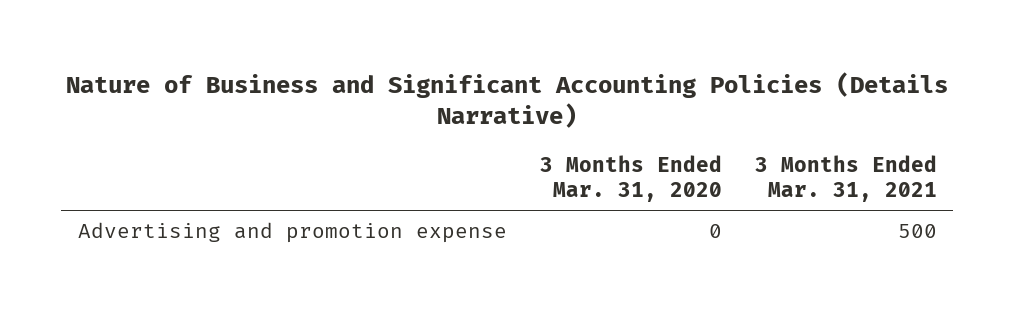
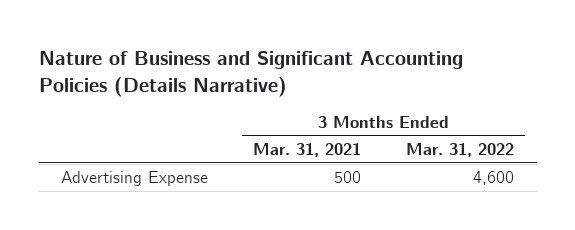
- | 3 Months Ended Mar. 31, 2020 | 3 Months Ended Mar. 31, 2021
+ | 3 Months Ended Mar. 31, 2021 | 3 Months Ended Mar. 31, 2022
- Advertising and promotion expense | 0 | 500
+ Advertising Expense | 500 | 4,600

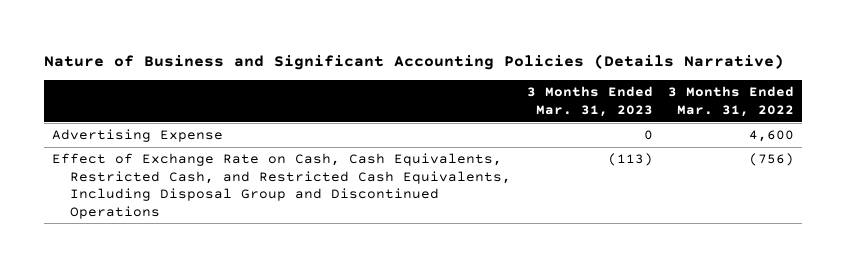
- | 3 Months Ended Mar. 31, 2021 | 3 Months Ended Mar. 31, 2022
+ | 3 Months Ended Mar. 31, 2023 | 3 Months Ended Mar. 31, 2022
+ Effect of Exchange Rate on Cash, Cash Equivalents, Restricted Cash, and Restricted Cash Equivalents, Including Disposal Group and Discontinued Operations | (113) | (756)

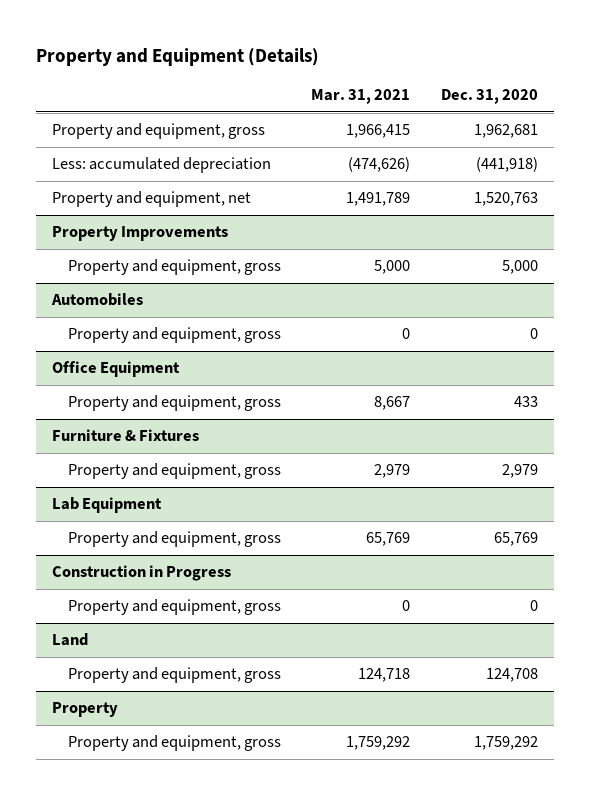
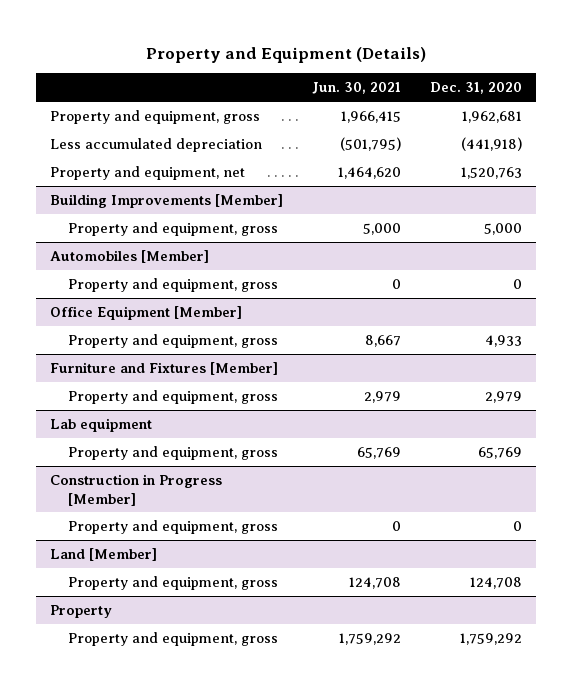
- | Mar. 31, 2021 | Dec. 31, 2020
+ | Jun. 30, 2021 | Dec. 31, 2020
- Less: accumulated depreciation | (474,626) | (441,918)
+ Less accumulated depreciation | (501,795) | (441,918)
- Property Improvements
+ Building Improvements [Member]
- Automobiles
+ Automobiles [Member]
- Office Equipment
- Property and equipment, gross | 8,667 | 433
- Furniture & Fixtures
+ Office Equipment [Member]
+ Property and equipment, gross | 8,667 | 4,933
+ Furniture and Fixtures [Member]
- Lab Equipment
+ Lab equipment
- Construction in Progress
+ Construction in Progress [Member]
- Land
+ Land [Member]

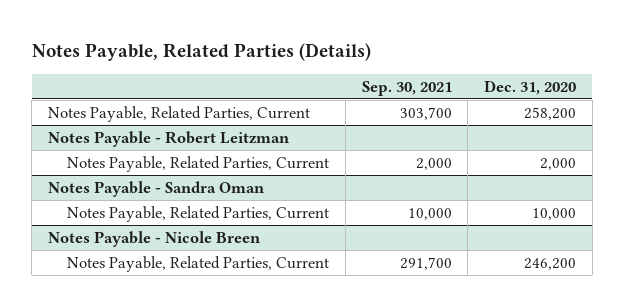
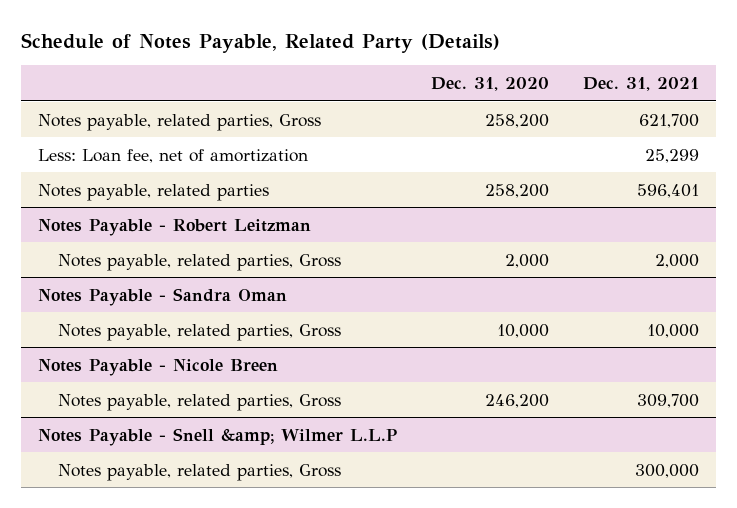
- Notes Payable, Related Parties (Details)
+ Schedule of Notes Payable, Related Party (Details)
- | Sep. 30, 2021 | Dec. 31, 2020
+ | Dec. 31, 2020 | Dec. 31, 2021
- Notes Payable, Related Parties, Current | 303,700 | 258,200
+ Notes payable, related parties, Gross | 258,200 | 621,700
+ Less: Loan fee, net of amortization | | 25,299
+ Notes payable, related parties | 258,200 | 596,401
@ Notes Payable - Robert Leitzman
- Notes Payable, Related Parties, Current | 2,000 | 2,000
+ Notes payable, related parties, Gross | 2,000 | 2,000
@ Notes Payable - Sandra Oman
- Notes Payable, Related Parties, Current | 10,000 | 10,000
+ Notes payable, related parties, Gross | 10,000 | 10,000
@ Notes Payable - Nicole Breen
- Notes Payable, Related Parties, Current | 291,700 | 246,200
+ Notes payable, related parties, Gross | 246,200 | 309,700
+ Notes Payable - Snell &amp; Wilmer L.L.P
+ Notes payable, related parties, Gross | | 300,000

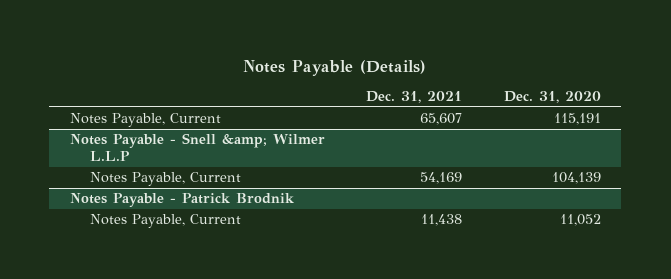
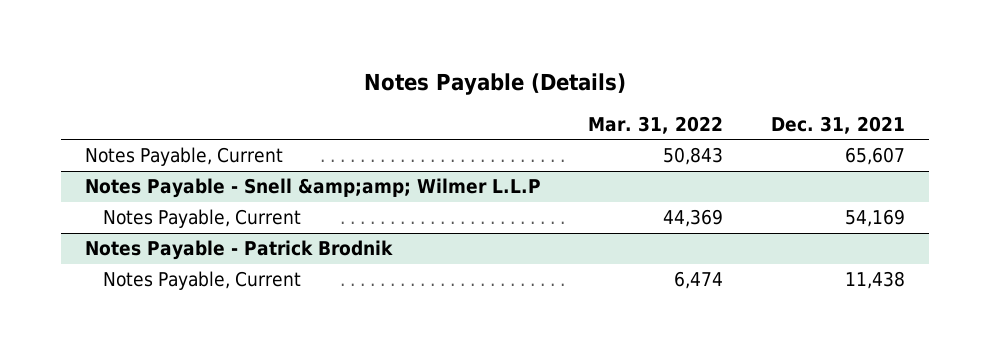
- | Dec. 31, 2021 | Dec. 31, 2020
+ | Mar. 31, 2022 | Dec. 31, 2021
- Notes Payable - Snell &amp; Wilmer L.L.P
+ Notes Payable - Snell &amp;amp; Wilmer L.L.P

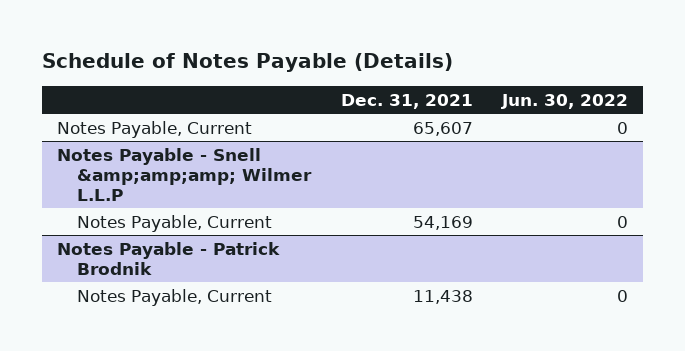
- Notes Payable (Details)
+ Schedule of Notes Payable (Details)
- | Mar. 31, 2022 | Dec. 31, 2021
+ | Dec. 31, 2021 | Jun. 30, 2022
- Notes Payable - Snell &amp;amp; Wilmer L.L.P
+ Notes Payable - Snell &amp;amp;amp; Wilmer L.L.P

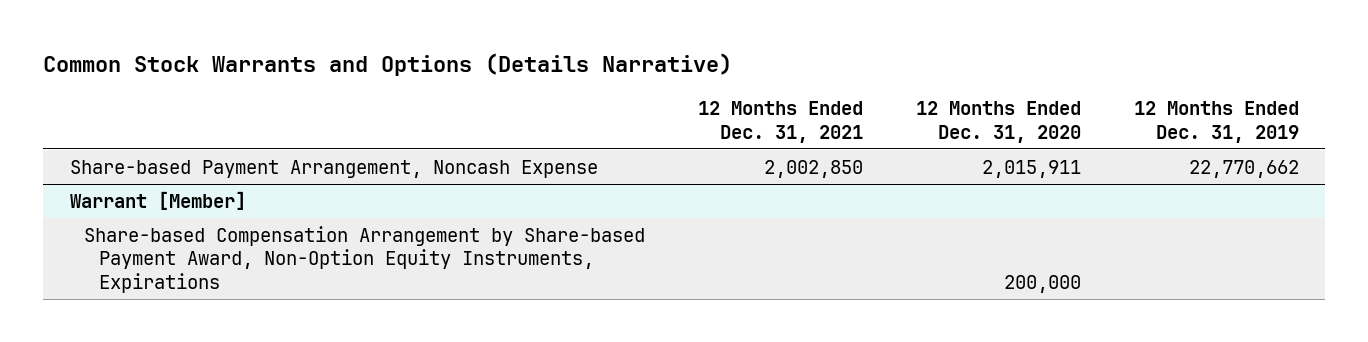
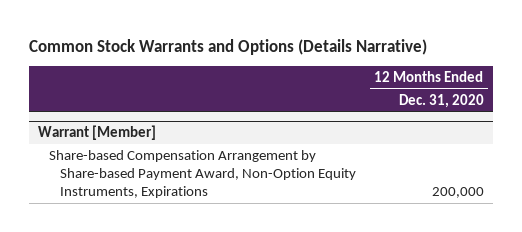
- | 12 Months Ended Dec. 31, 2021 | 12 Months Ended Dec. 31, 2020 | 12 Months Ended Dec. 31, 2019
+ | 12 Months Ended Dec. 31, 2020
- Share-based Payment Arrangement, Noncash Expense | 2,002,850 | 2,015,911 | 22,770,662

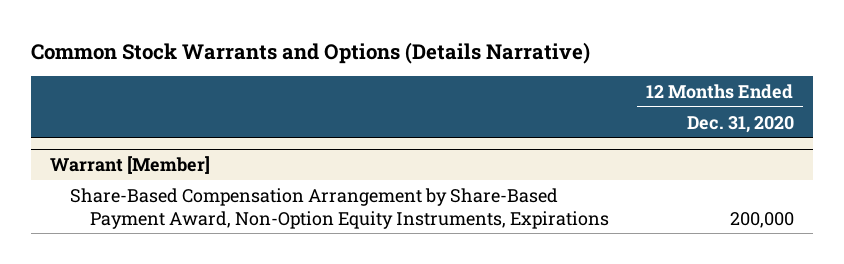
@ Warrant [Member]
- Share-based Compensation Arrangement by Share-based Payment Award, Non-Option Equity Instruments, Expirations | 200,000
+ Share-Based Compensation Arrangement by Share-Based Payment Award, Non-Option Equity Instruments, Expirations | 200,000

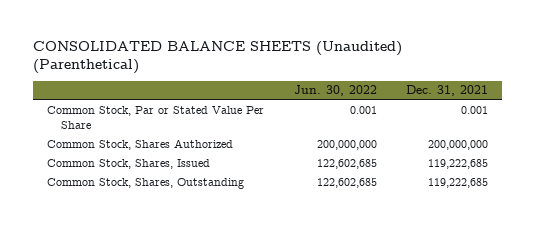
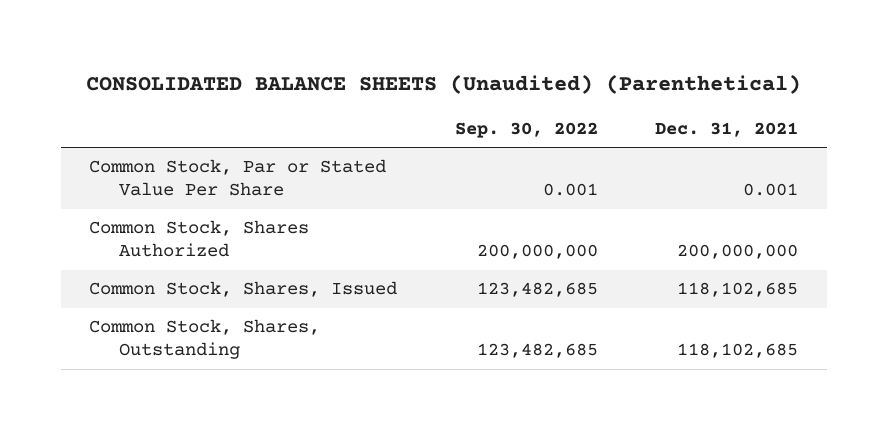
- | Jun. 30, 2022 | Dec. 31, 2021
+ | Sep. 30, 2022 | Dec. 31, 2021
- Common Stock, Shares, Issued | 122,602,685 | 119,222,685
- Common Stock, Shares, Outstanding | 122,602,685 | 119,222,685
+ Common Stock, Shares, Issued | 123,482,685 | 118,102,685
+ Common Stock, Shares, Outstanding | 123,482,685 | 118,102,685

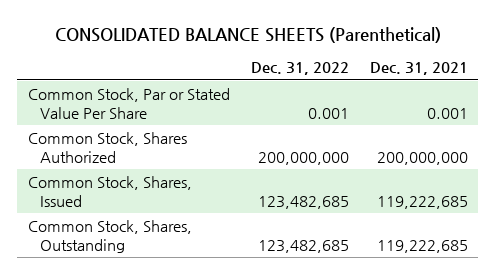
- CONSOLIDATED BALANCE SHEETS (Unaudited) (Parenthetical)
+ CONSOLIDATED BALANCE SHEETS (Parenthetical)
- | Sep. 30, 2022 | Dec. 31, 2021
+ | Dec. 31, 2022 | Dec. 31, 2021
- Common Stock, Shares, Issued | 123,482,685 | 118,102,685
- Common Stock, Shares, Outstanding | 123,482,685 | 118,102,685
+ Common Stock, Shares, Issued | 123,482,685 | 119,222,685
+ Common Stock, Shares, Outstanding | 123,482,685 | 119,222,685

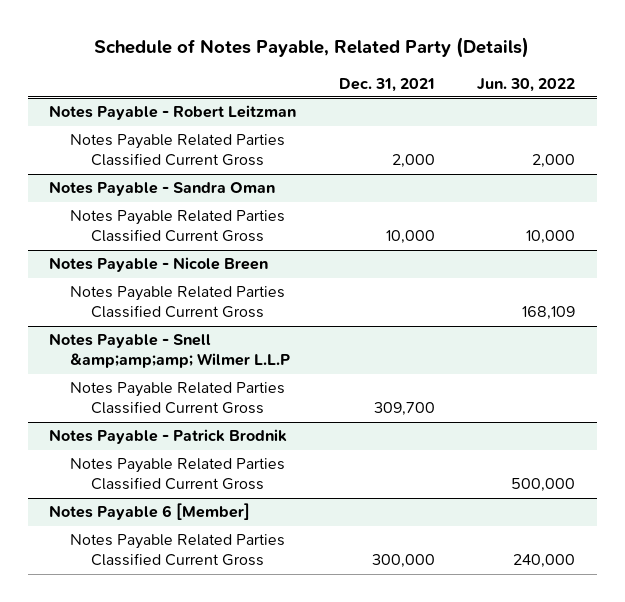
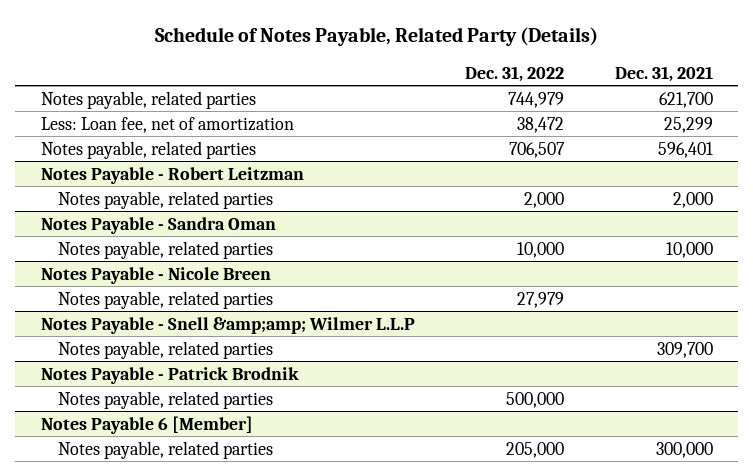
- | Dec. 31, 2021 | Jun. 30, 2022
+ | Dec. 31, 2022 | Dec. 31, 2021
+ Notes payable, related parties | 744,979 | 621,700
+ Less: Loan fee, net of amortization | 38,472 | 25,299
+ Notes payable, related parties | 706,507 | 596,401
@ Notes Payable - Robert Leitzman
- Notes Payable Related Parties Classified Current Gross | 2,000 | 2,000
+ Notes payable, related parties | 2,000 | 2,000
@ Notes Payable - Sandra Oman
- Notes Payable Related Parties Classified Current Gross | 10,000 | 10,000
+ Notes payable, related parties | 10,000 | 10,000
@ Notes Payable - Nicole Breen
- Notes Payable Related Parties Classified Current Gross | | 168,109
- Notes Payable - Snell &amp;amp;amp; Wilmer L.L.P
- Notes Payable Related Parties Classified Current Gross | 309,700 |
@ Notes Payable - Nicole Breen
+ Notes payable, related parties | 27,979 |
+ Notes Payable - Snell &amp;amp; Wilmer L.L.P
+ Notes payable, related parties | | 309,700
@ Notes Payable - Patrick Brodnik
- Notes Payable Related Parties Classified Current Gross | | 500,000
+ Notes payable, related parties | 500,000 |
@ Notes Payable 6 [Member]
- Notes Payable Related Parties Classified Current Gross | 300,000 | 240,000
+ Notes payable, related parties | 205,000 | 300,000

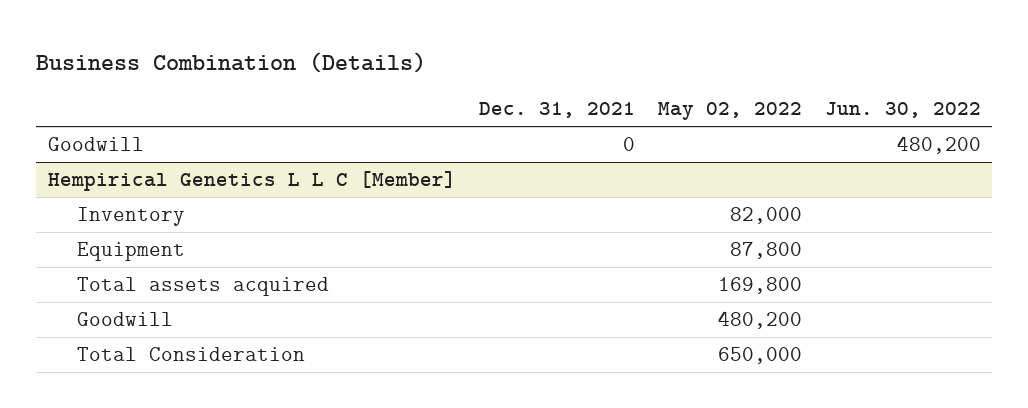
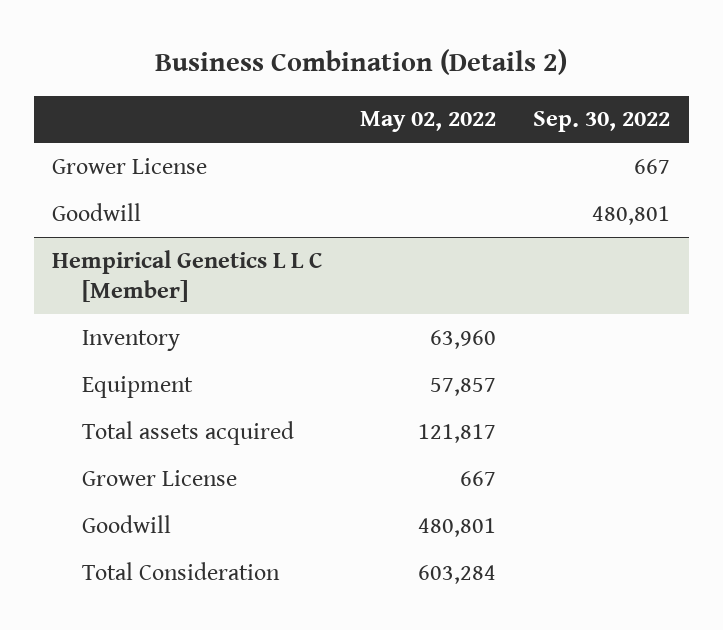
- Business Combination (Details)
+ Business Combination (Details 2)
- | Dec. 31, 2021 | May 02, 2022 | Jun. 30, 2022
+ | May 02, 2022 | Sep. 30, 2022
+ Grower License | | 667
@ Hempirical Genetics L L C [Member]
- Inventory | | 82,000 |
- Equipment | | 87,800 |
- Total assets acquired | | 169,800 |
- Goodwill | | 480,200 |
- Total Consideration | | 650,000 |
+ Inventory | 63,960 |
+ Equipment | 57,857 |
+ Total assets acquired | 121,817 |
+ Grower License | 667 |
+ Goodwill | 480,801 |
+ Total Consideration | 603,284 |

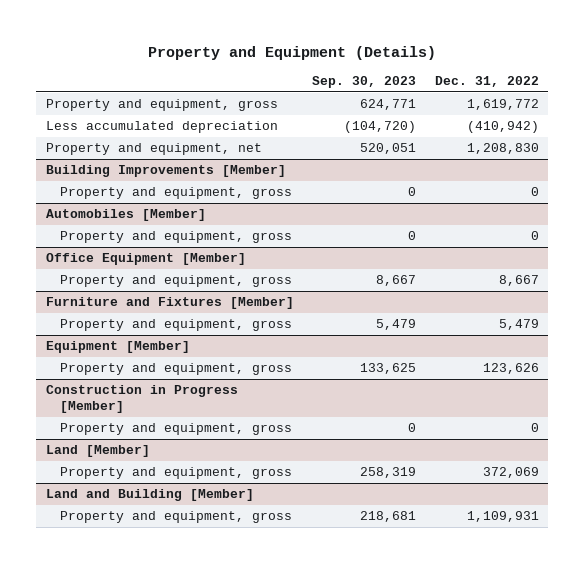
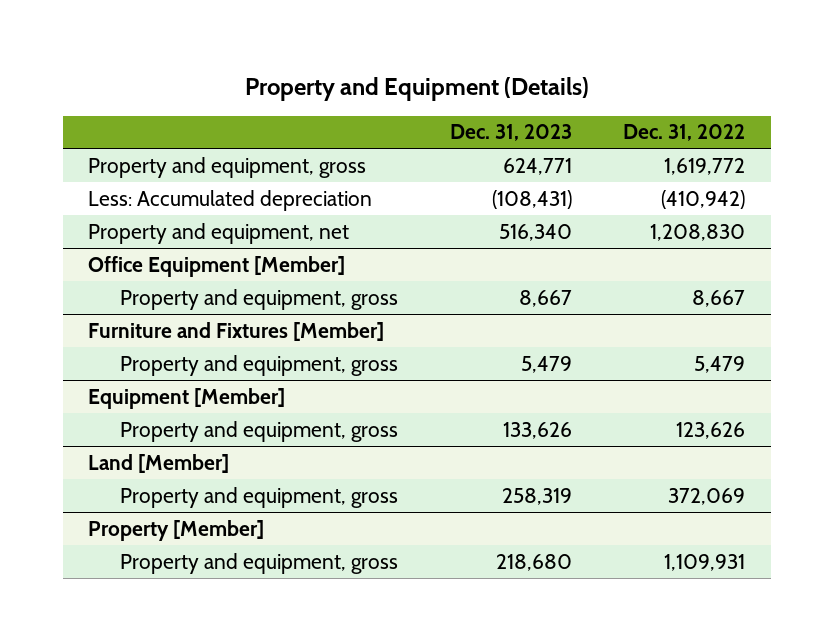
- | Sep. 30, 2023 | Dec. 31, 2022
+ | Dec. 31, 2023 | Dec. 31, 2022
- Less accumulated depreciation | (104,720) | (410,942)
+ Less: Accumulated depreciation | (108,431) | (410,942)
- Building Improvements [Member]
- Property and equipment, gross | 0 | 0
- Automobiles [Member]
- Property and equipment, gross | 0 | 0
- Construction in Progress [Member]
- Property and equipment, gross | 0 | 0
- Land and Building [Member]
+ Property [Member]

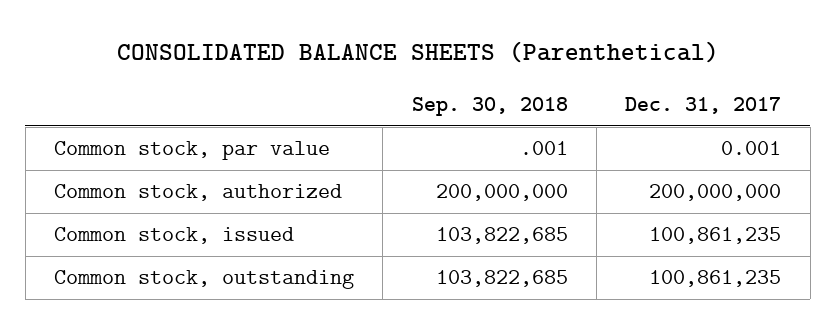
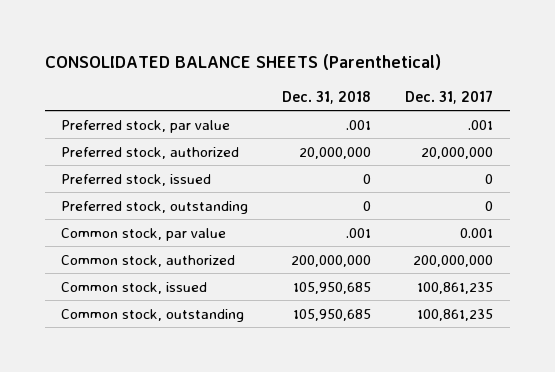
- | Sep. 30, 2018 | Dec. 31, 2017
+ | Dec. 31, 2018 | Dec. 31, 2017
+ Preferred stock, par value | .001 | .001
+ Preferred stock, authorized | 20,000,000 | 20,000,000
+ Preferred stock, issued | 0 | 0
+ Preferred stock, outstanding | 0 | 0

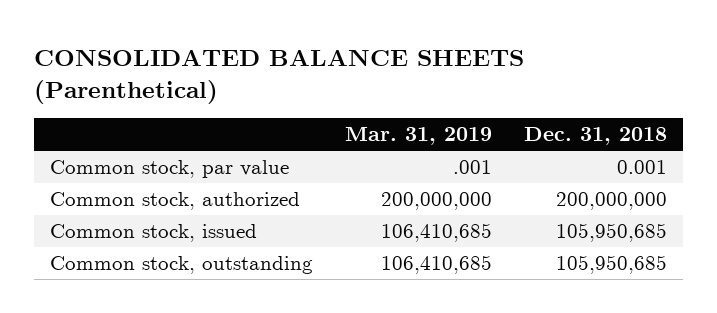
- | Dec. 31, 2018 | Dec. 31, 2017
+ | Mar. 31, 2019 | Dec. 31, 2018
- Preferred stock, par value | .001 | .001
- Preferred stock, authorized | 20,000,000 | 20,000,000
- Preferred stock, issued | 0 | 0
- Preferred stock, outstanding | 0 | 0
- Common stock, par value | .001 | 0.001
+ Common stock, par value | .001 | 0.001

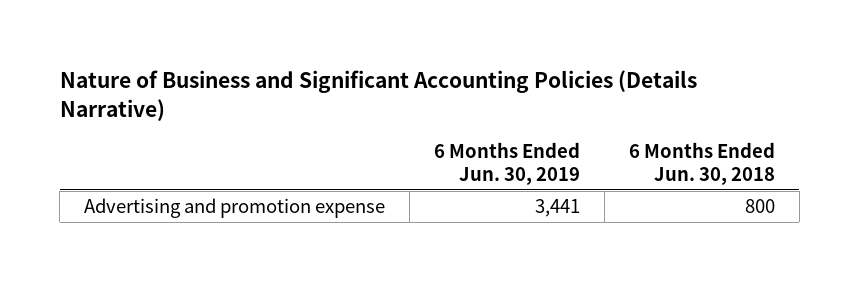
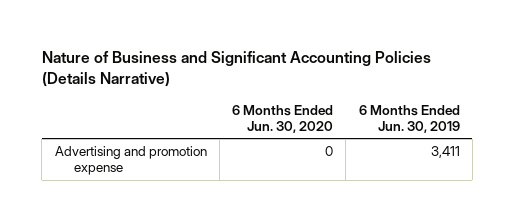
- | 6 Months Ended Jun. 30, 2019 | 6 Months Ended Jun. 30, 2018
+ | 6 Months Ended Jun. 30, 2020 | 6 Months Ended Jun. 30, 2019
- Advertising and promotion expense | 3,441 | 800
+ Advertising and promotion expense | 0 | 3,411

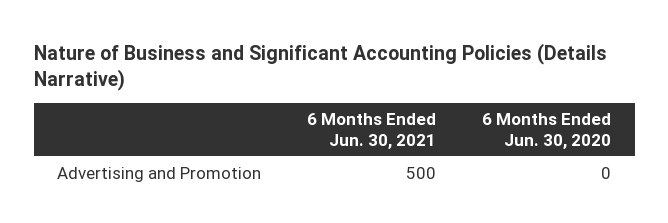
- | 6 Months Ended Jun. 30, 2020 | 6 Months Ended Jun. 30, 2019
+ | 6 Months Ended Jun. 30, 2021 | 6 Months Ended Jun. 30, 2020
- Advertising and promotion expense | 0 | 3,411
+ Advertising and Promotion | 500 | 0

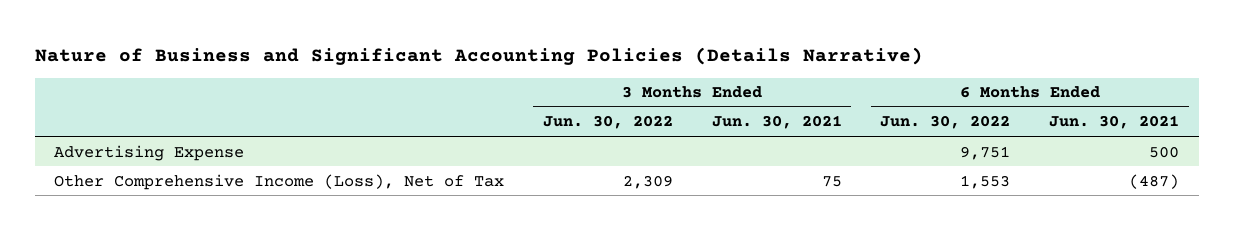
- | 6 Months Ended Jun. 30, 2021 | 6 Months Ended Jun. 30, 2020
+ | 3 Months Ended Jun. 30, 2022 | 3 Months Ended Jun. 30, 2021 | 6 Months Ended Jun. 30, 2022 | 6 Months Ended Jun. 30, 2021
- Advertising and Promotion | 500 | 0
+ Advertising Expense | | | 9,751 | 500
+ Other Comprehensive Income (Loss), Net of Tax | 2,309 | 75 | 1,553 | (487)

